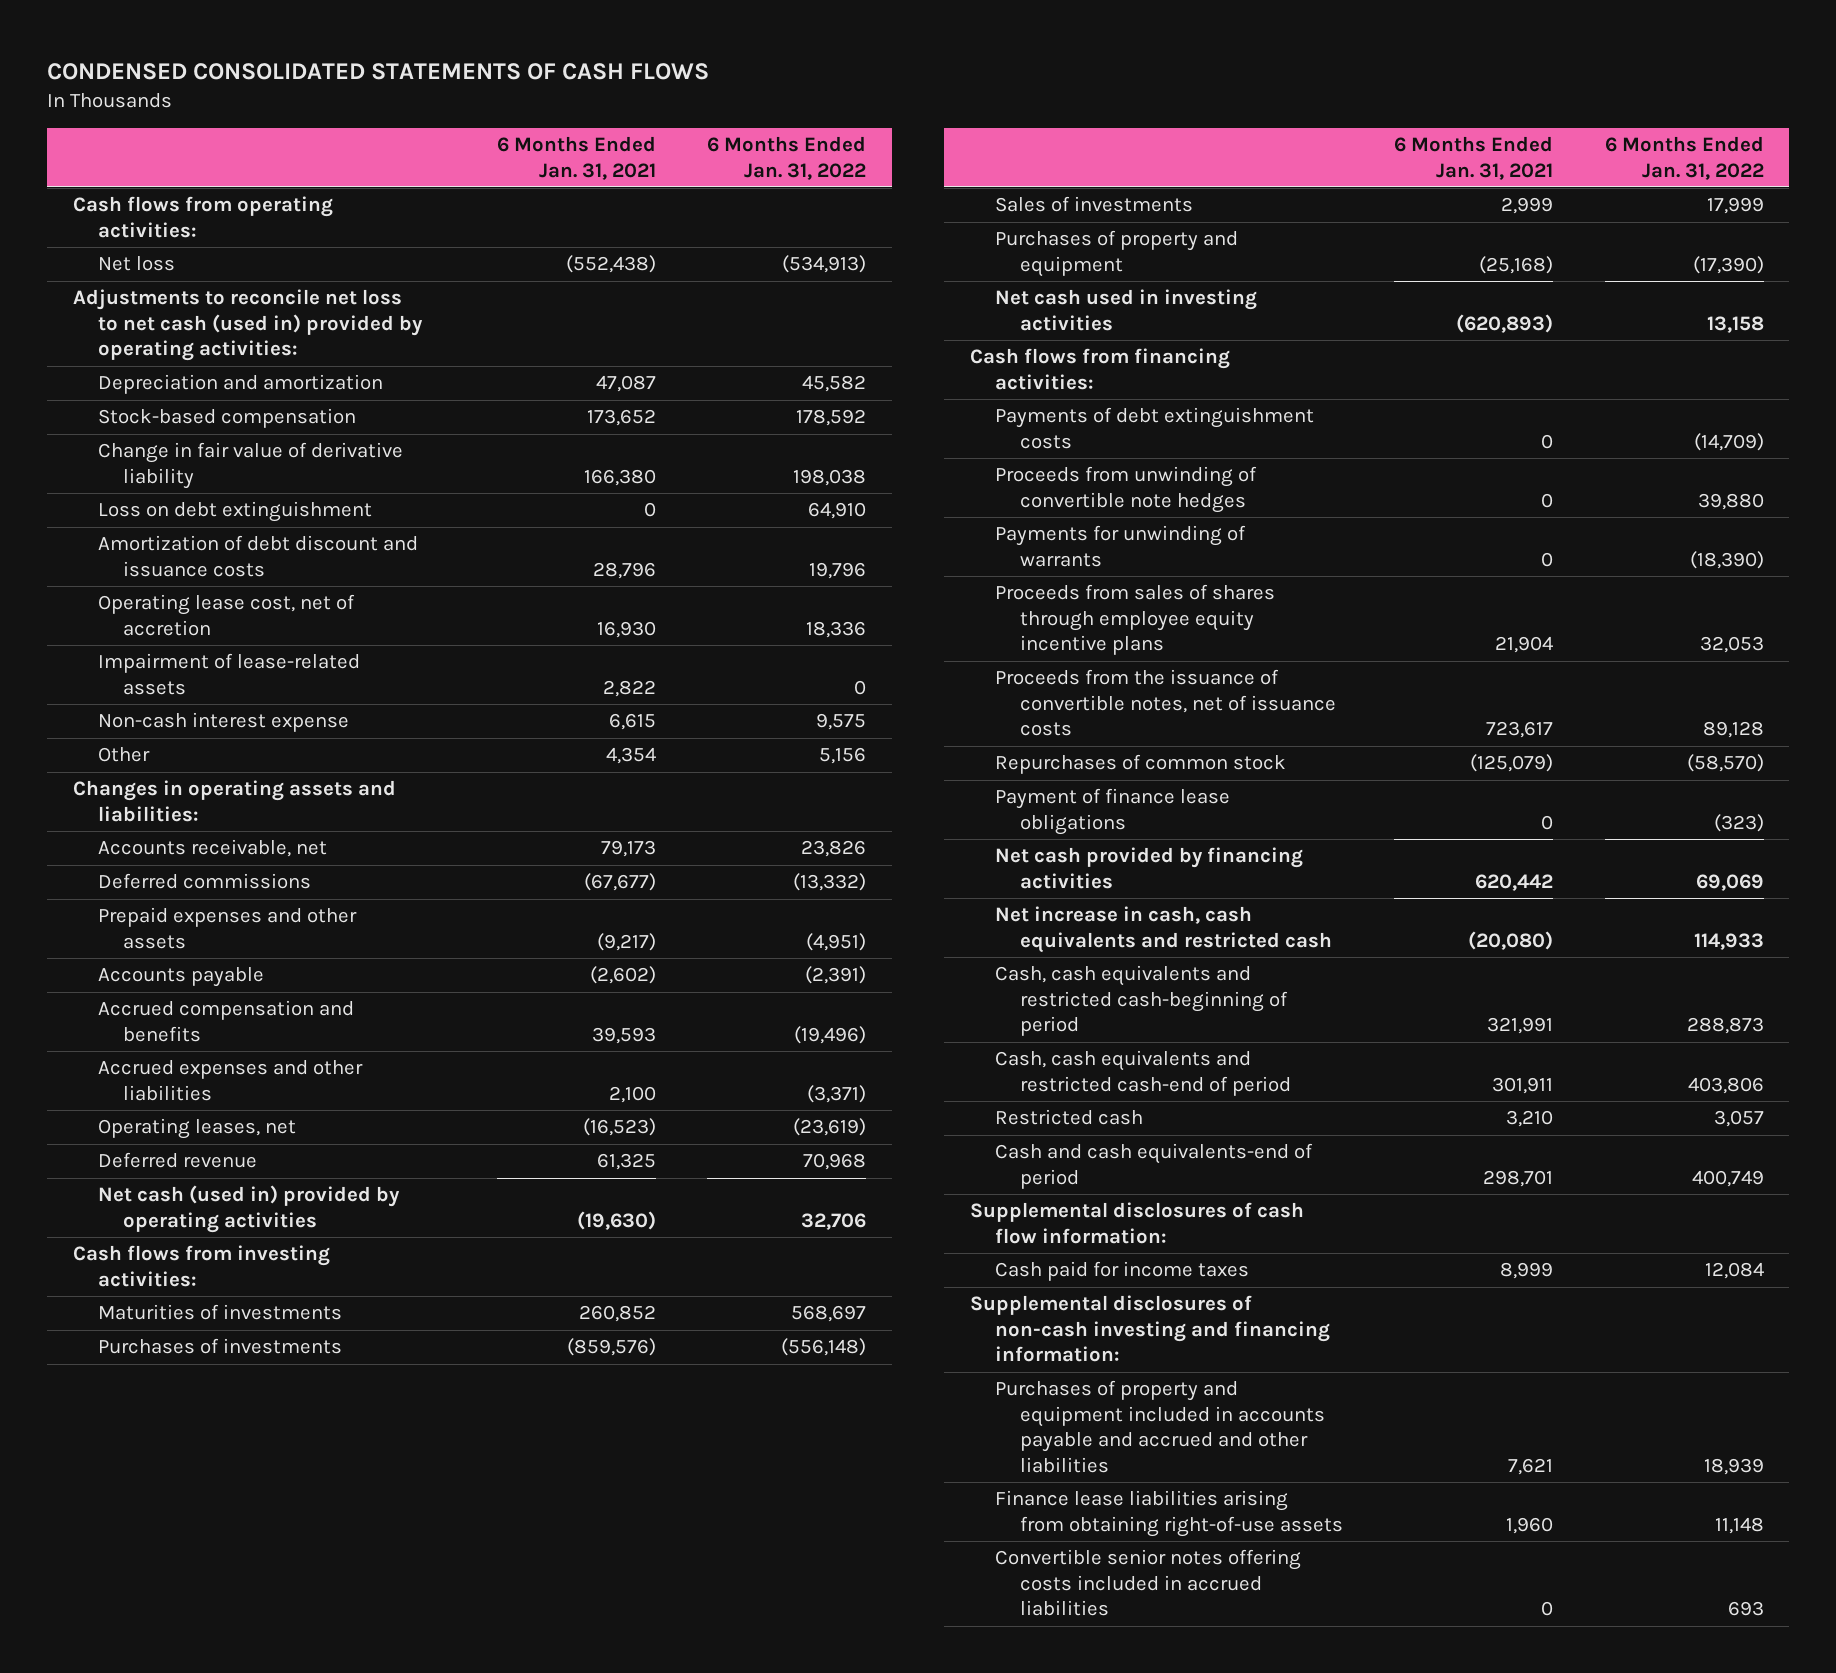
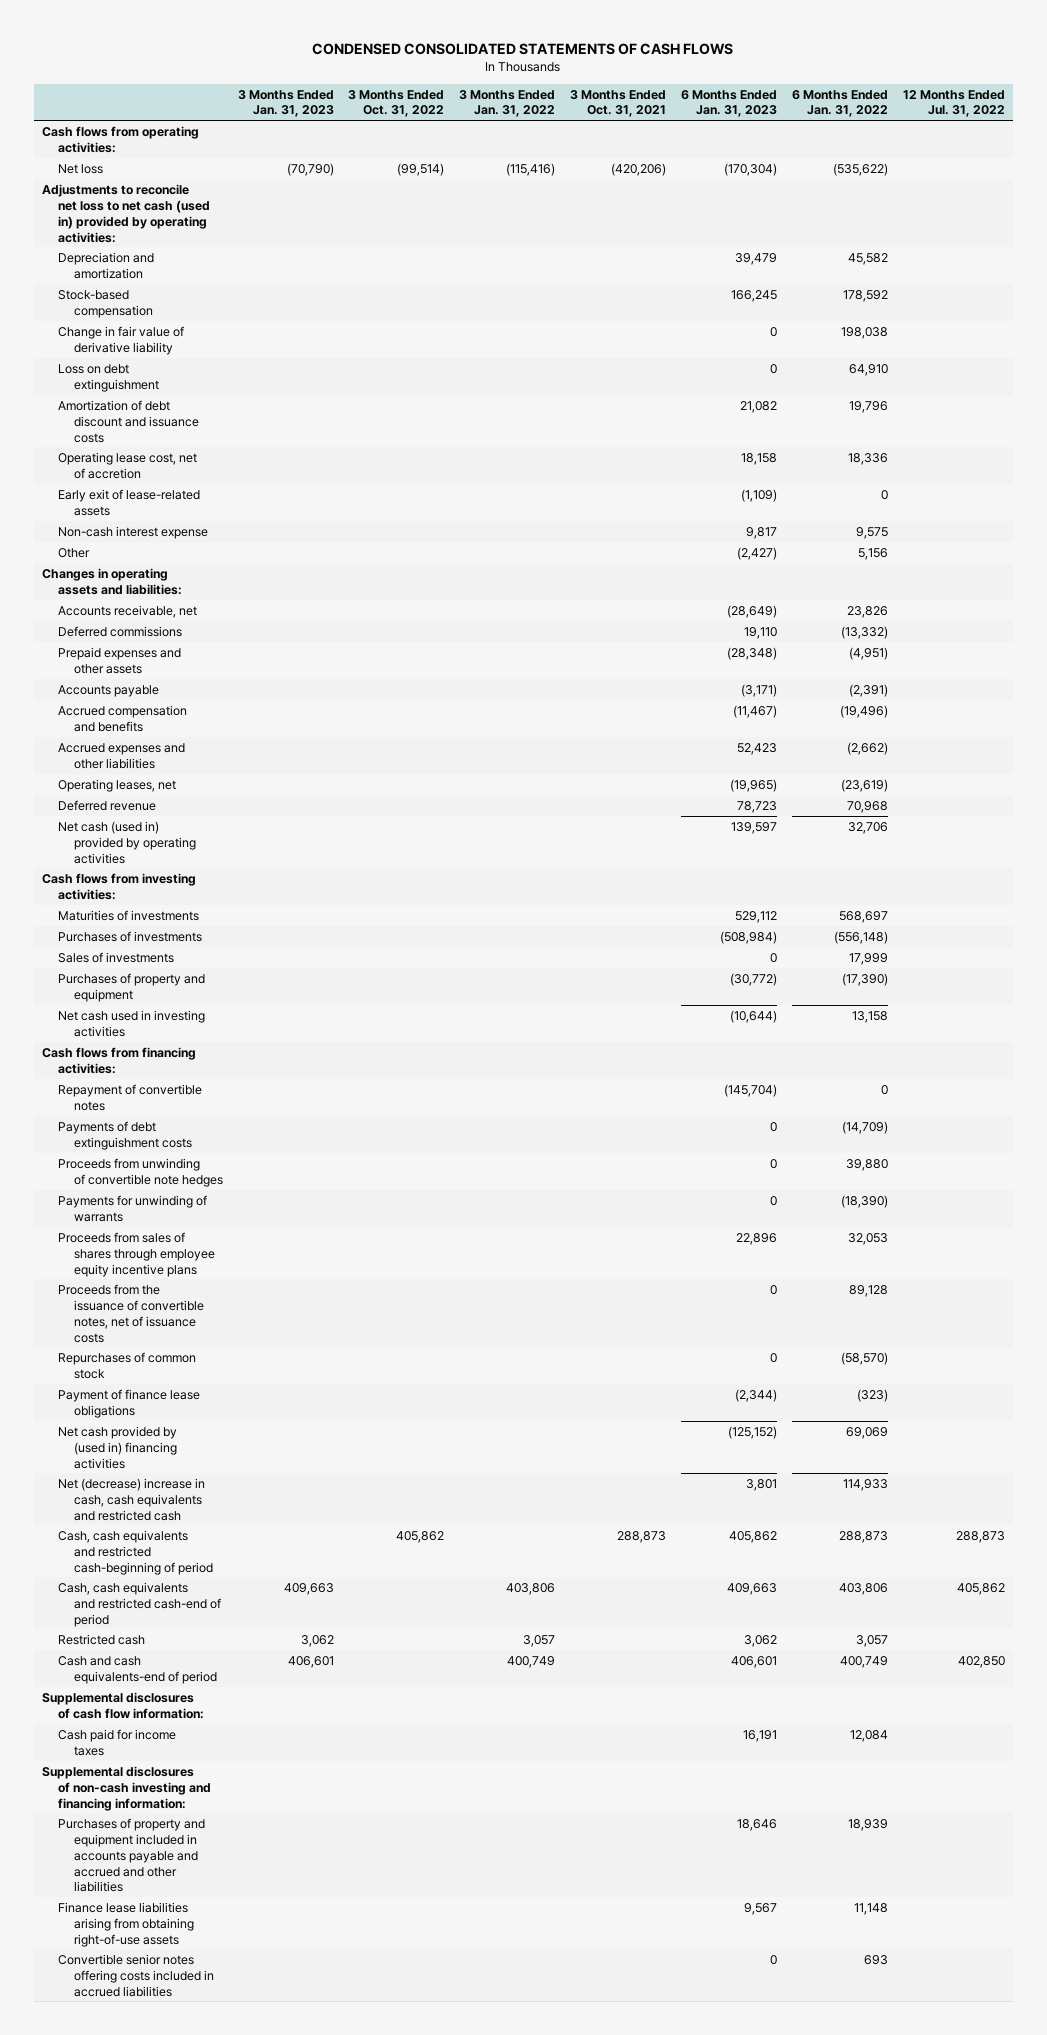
- | 6 Months Ended Jan. 31, 2021 | 6 Months Ended Jan. 31, 2022
+ | 3 Months Ended Jan. 31, 2023 | 3 Months Ended Oct. 31, 2022 | 3 Months Ended Jan. 31, 2022 | 3 Months Ended Oct. 31, 2021 | 6 Months Ended Jan. 31, 2023 | 6 Months Ended Jan. 31, 2022 | 12 Months Ended Jul. 31, 2022
- Net loss | (552,438) | (534,913)
+ Net loss | (70,790) | (99,514) | (115,416) | (420,206) | (170,304) | (535,622) |
- Impairment of lease-related assets | 2,822 | 0
+ Early exit of lease-related assets | | | | | (1,109) | 0 |
- Accrued expenses and other liabilities | 2,100 | (3,371)
+ Accrued expenses and other liabilities | | | | | 52,423 | (2,662) |
+ Repayment of convertible notes | | | | | (145,704) | 0 |
- Net cash provided by financing activities | 620,442 | 69,069
- Net increase in cash, cash equivalents and restricted cash | (20,080) | 114,933
+ Net cash provided by (used in) financing activities | | | | | (125,152) | 69,069 |
+ Net (decrease) increase in cash, cash equivalents and restricted cash | | | | | 3,801 | 114,933 |

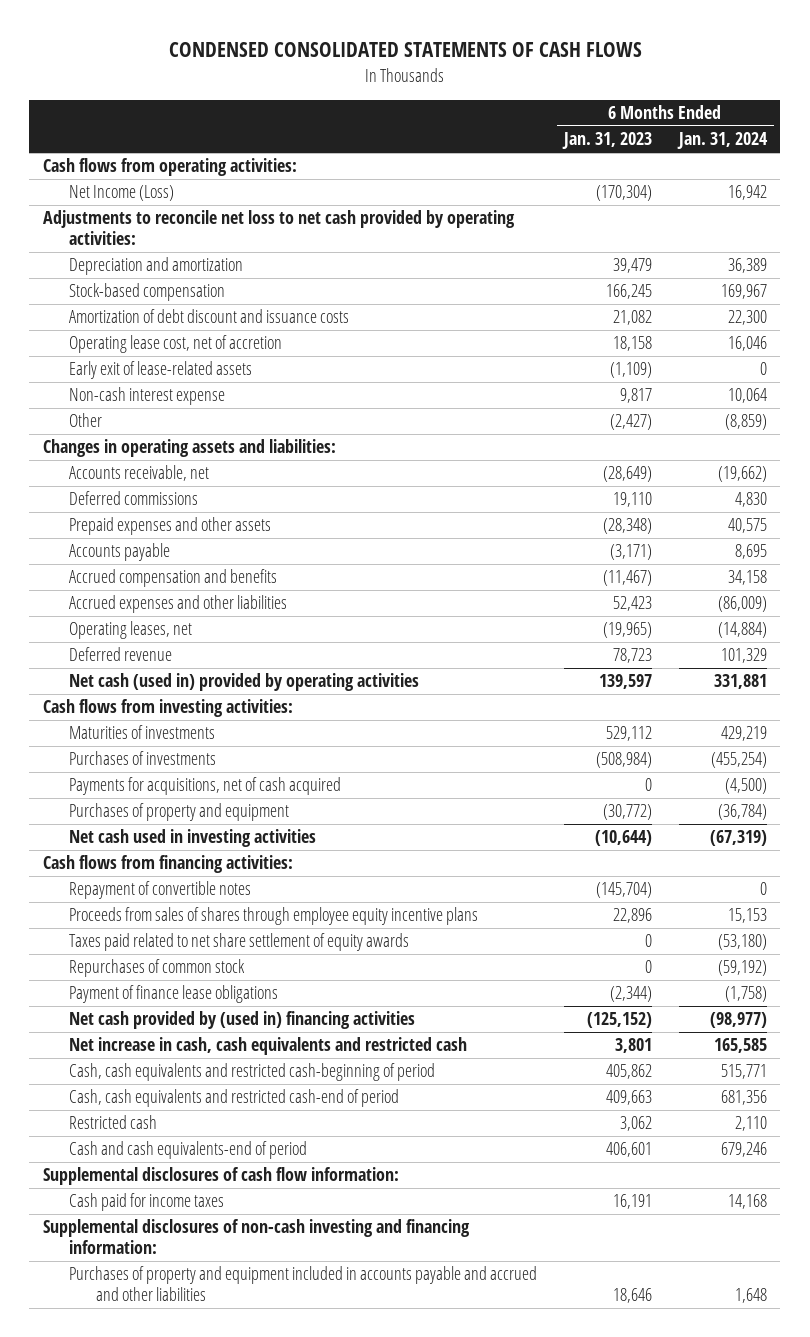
- | 3 Months Ended Jan. 31, 2023 | 3 Months Ended Oct. 31, 2022 | 3 Months Ended Jan. 31, 2022 | 3 Months Ended Oct. 31, 2021 | 6 Months Ended Jan. 31, 2023 | 6 Months Ended Jan. 31, 2022 | 12 Months Ended Jul. 31, 2022
+ | 6 Months Ended Jan. 31, 2023 | 6 Months Ended Jan. 31, 2024
- Net loss | (70,790) | (99,514) | (115,416) | (420,206) | (170,304) | (535,622) |
- Adjustments to reconcile net loss to net cash (used in) provided by operating activities:
+ Net Income (Loss) | (170,304) | 16,942
+ Adjustments to reconcile net loss to net cash provided by operating activities:
- Change in fair value of derivative liability | | | | | 0 | 198,038 |
- Loss on debt extinguishment | | | | | 0 | 64,910 |
- Sales of investments | | | | | 0 | 17,999 |
+ Payments for acquisitions, net of cash acquired | 0 | (4,500)
- Payments of debt extinguishment costs | | | | | 0 | (14,709) |
- Proceeds from unwinding of convertible note hedges | | | | | 0 | 39,880 |
- Payments for unwinding of warrants | | | | | 0 | (18,390) |
- Proceeds from the issuance of convertible notes, net of issuance costs | | | | | 0 | 89,128 |
+ Taxes paid related to net share settlement of equity awards | 0 | (53,180)
- Net (decrease) increase in cash, cash equivalents and restricted cash | | | | | 3,801 | 114,933 |
+ Net increase in cash, cash equivalents and restricted cash | 3,801 | 165,585
- Finance lease liabilities arising from obtaining right-of-use assets | | | | | 9,567 | 11,148 |
- Convertible senior notes offering costs included in accrued liabilities | | | | | 0 | 693 |

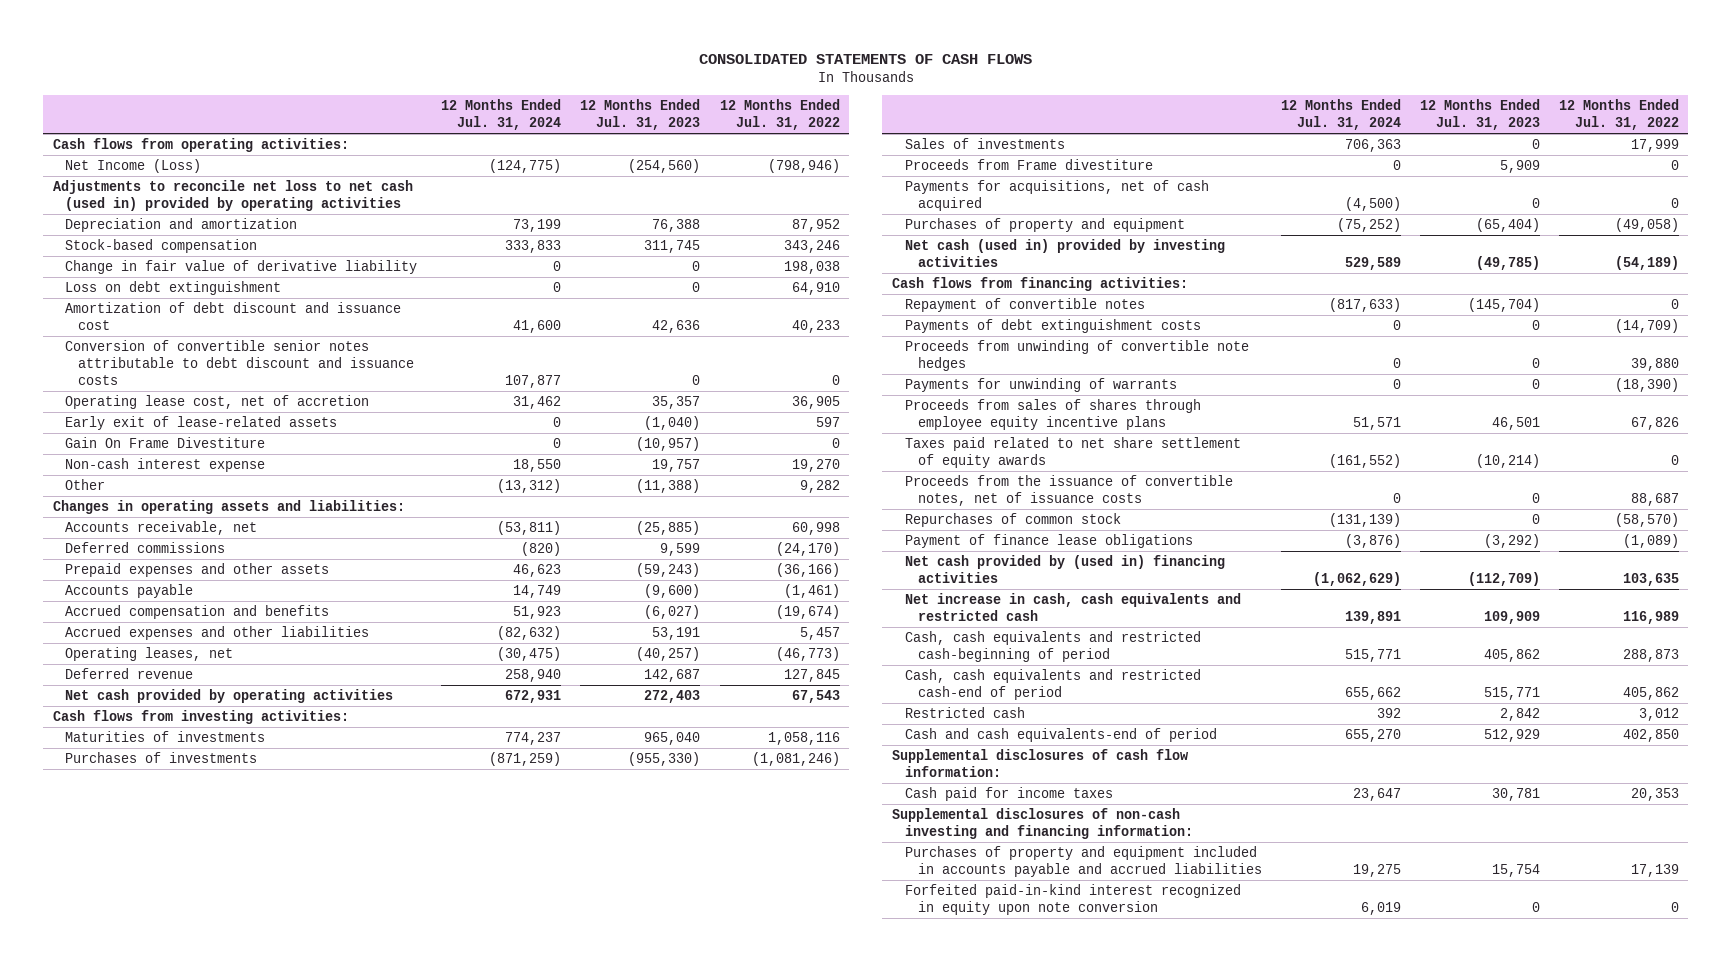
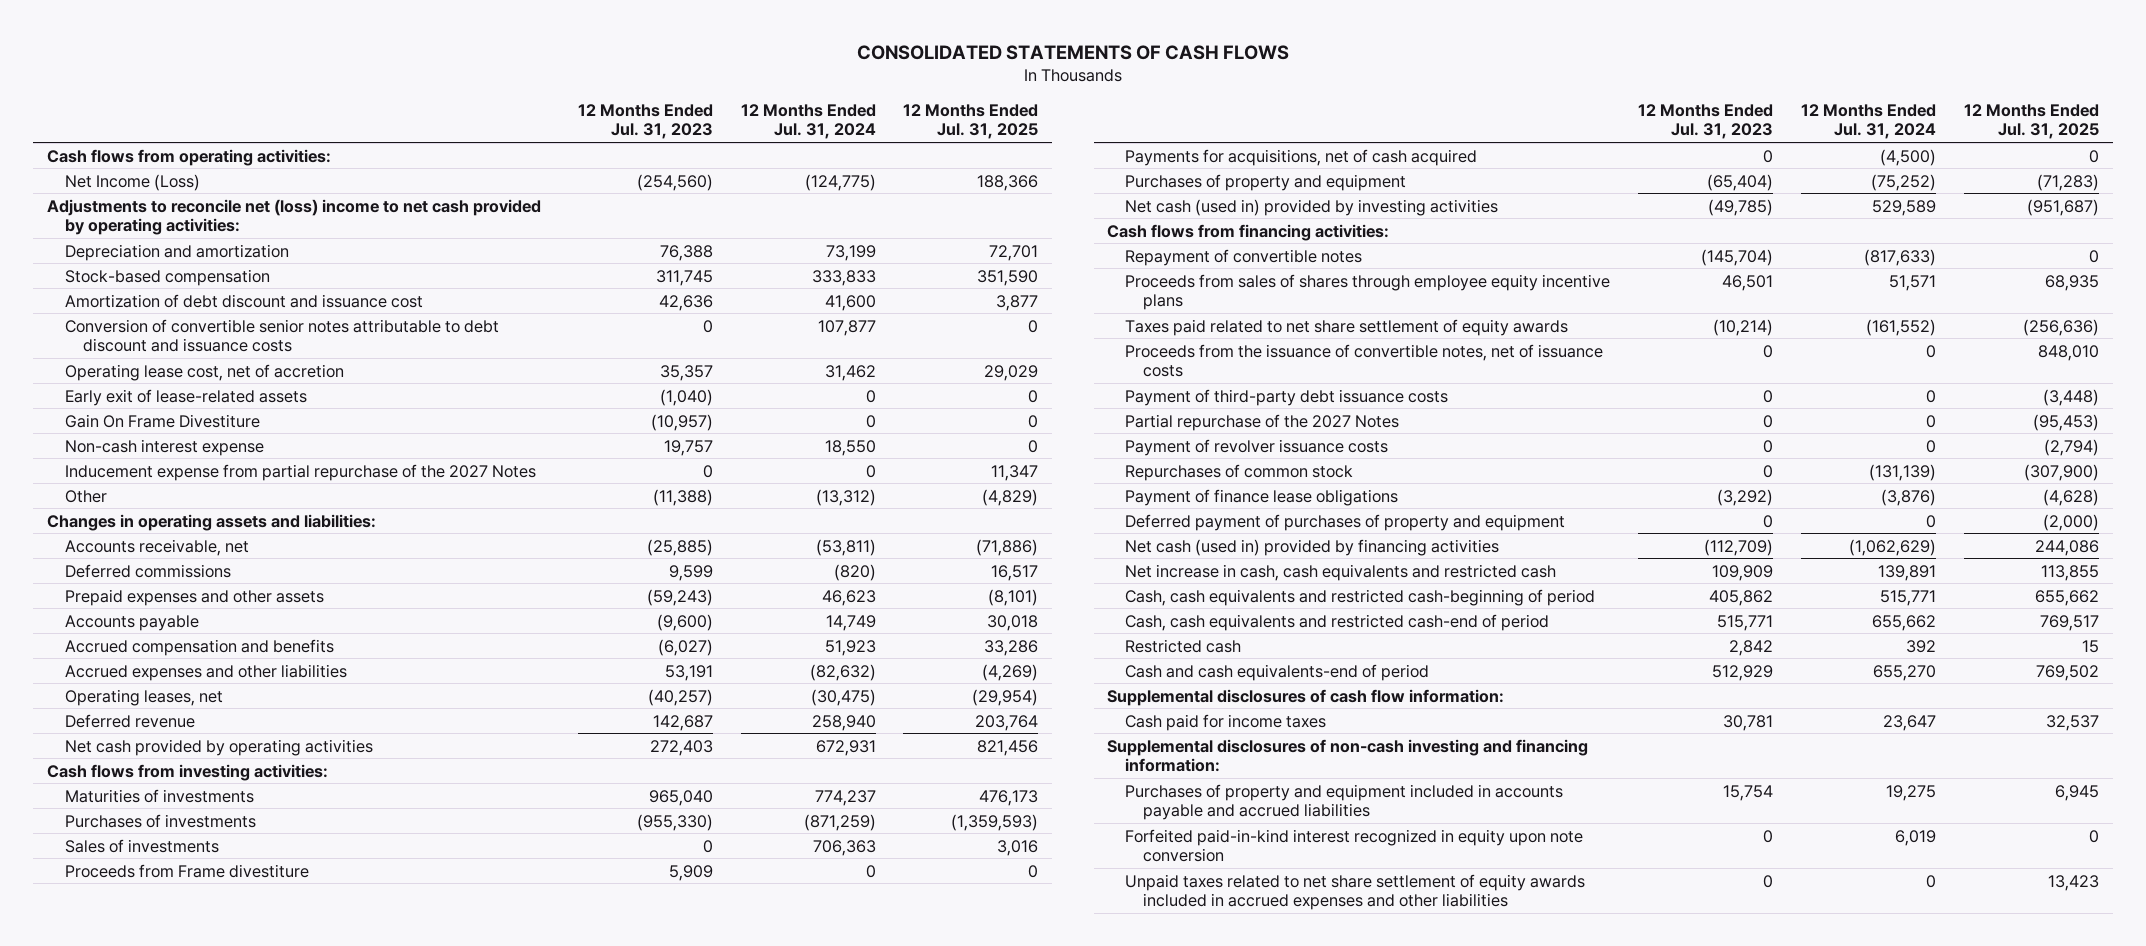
- | 12 Months Ended Jul. 31, 2024 | 12 Months Ended Jul. 31, 2023 | 12 Months Ended Jul. 31, 2022
+ | 12 Months Ended Jul. 31, 2023 | 12 Months Ended Jul. 31, 2024 | 12 Months Ended Jul. 31, 2025
- Adjustments to reconcile net loss to net cash (used in) provided by operating activities
+ Adjustments to reconcile net (loss) income to net cash provided by operating activities:
- Change in fair value of derivative liability | 0 | 0 | 198,038
- Loss on debt extinguishment | 0 | 0 | 64,910
+ Inducement expense from partial repurchase of the 2027 Notes | 0 | 0 | 11,347
- Payments of debt extinguishment costs | 0 | 0 | (14,709)
- Proceeds from unwinding of convertible note hedges | 0 | 0 | 39,880
- Payments for unwinding of warrants | 0 | 0 | (18,390)
+ Payment of third-party debt issuance costs | 0 | 0 | (3,448)
+ Partial repurchase of the 2027 Notes | 0 | 0 | (95,453)
+ Payment of revolver issuance costs | 0 | 0 | (2,794)
- Net cash provided by (used in) financing activities | (1,062,629) | (112,709) | 103,635
+ Deferred payment of purchases of property and equipment | 0 | 0 | (2,000)
+ Net cash (used in) provided by financing activities | (112,709) | (1,062,629) | 244,086
+ Unpaid taxes related to net share settlement of equity awards included in accrued expenses and other liabilities | 0 | 0 | 13,423

